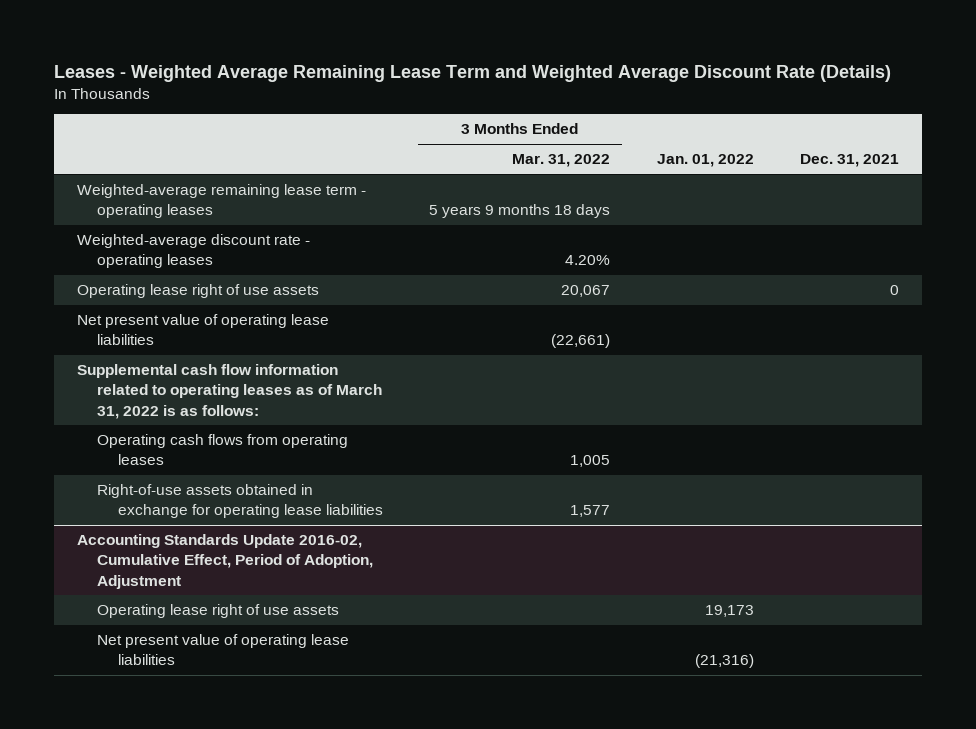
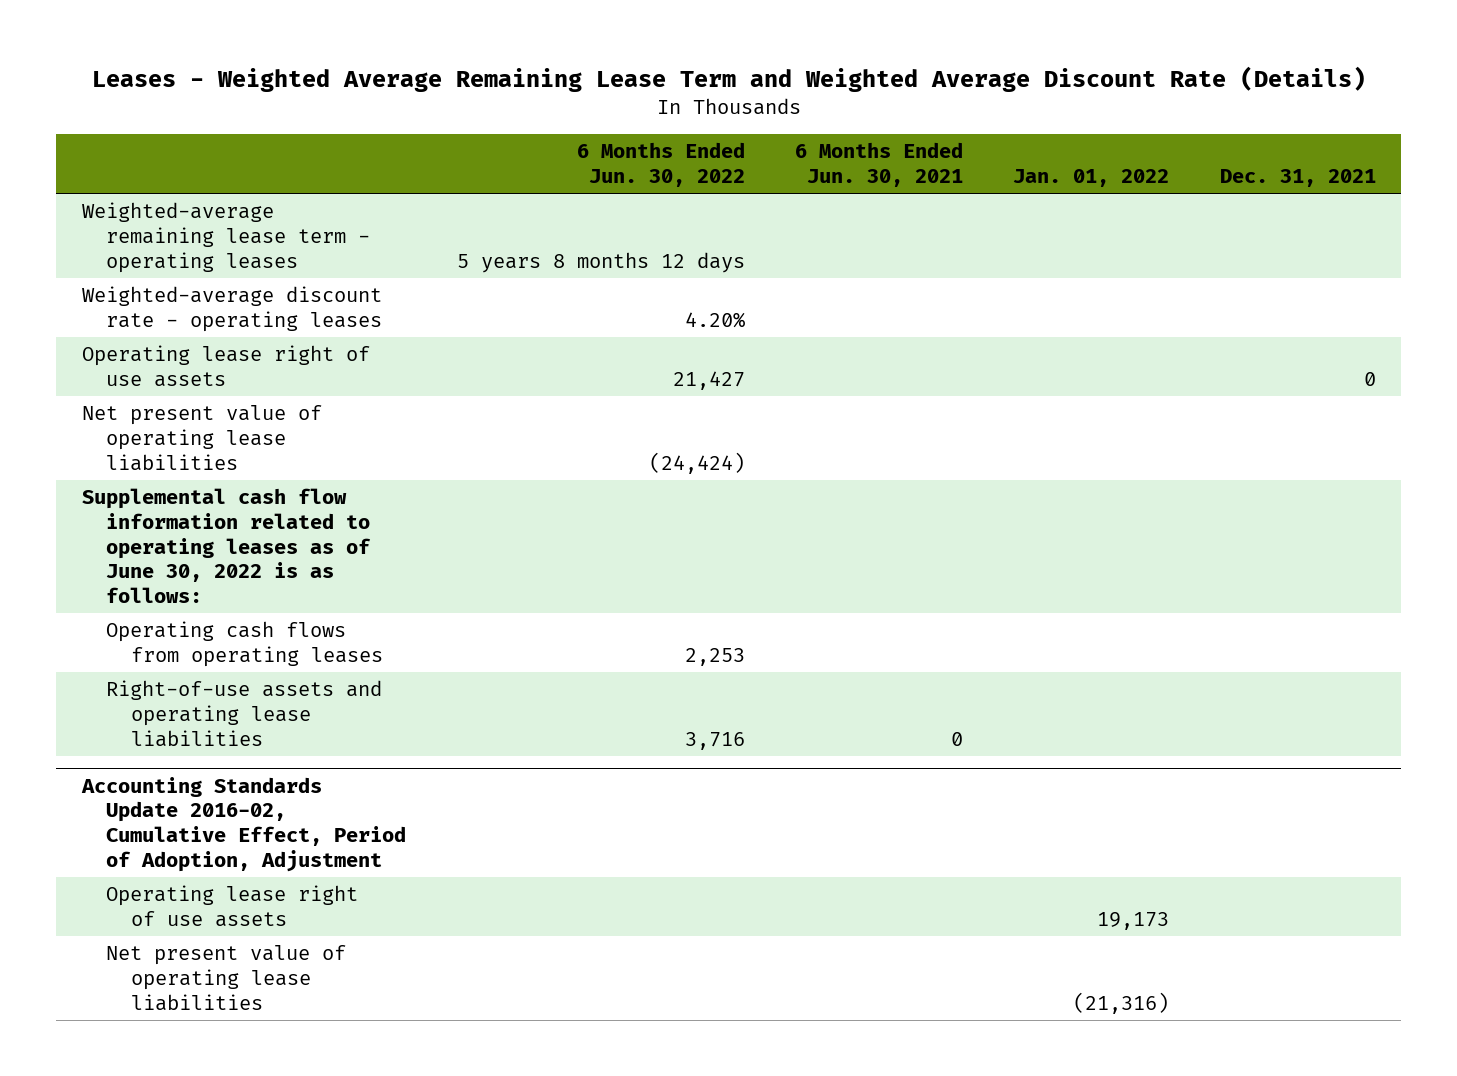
- | 3 Months Ended Mar. 31, 2022 | Jan. 01, 2022 | Dec. 31, 2021
+ | 6 Months Ended Jun. 30, 2022 | 6 Months Ended Jun. 30, 2021 | Jan. 01, 2022 | Dec. 31, 2021
- Supplemental cash flow information related to operating leases as of March 31, 2022 is as follows:
+ Supplemental cash flow information related to operating leases as of June 30, 2022 is as follows:
- Right-of-use assets obtained in exchange for operating lease liabilities | 1,577 | |
+ Right-of-use assets and operating lease liabilities | 3,716 | 0 | |

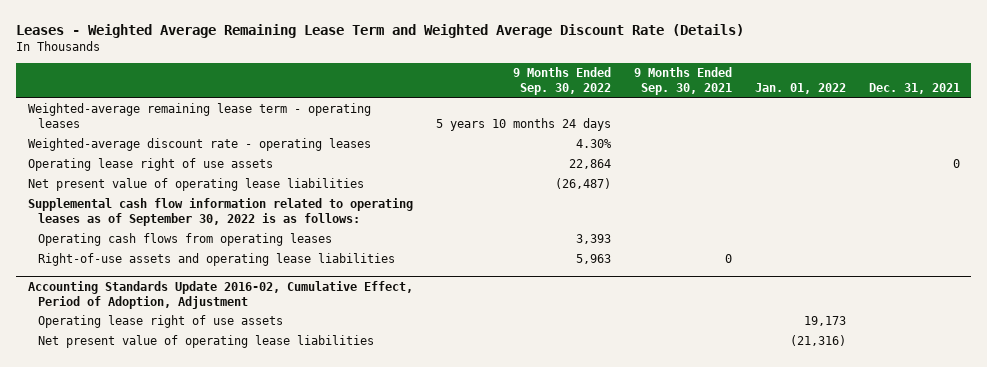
- | 6 Months Ended Jun. 30, 2022 | 6 Months Ended Jun. 30, 2021 | Jan. 01, 2022 | Dec. 31, 2021
+ | 9 Months Ended Sep. 30, 2022 | 9 Months Ended Sep. 30, 2021 | Jan. 01, 2022 | Dec. 31, 2021
- Supplemental cash flow information related to operating leases as of June 30, 2022 is as follows:
+ Supplemental cash flow information related to operating leases as of September 30, 2022 is as follows:

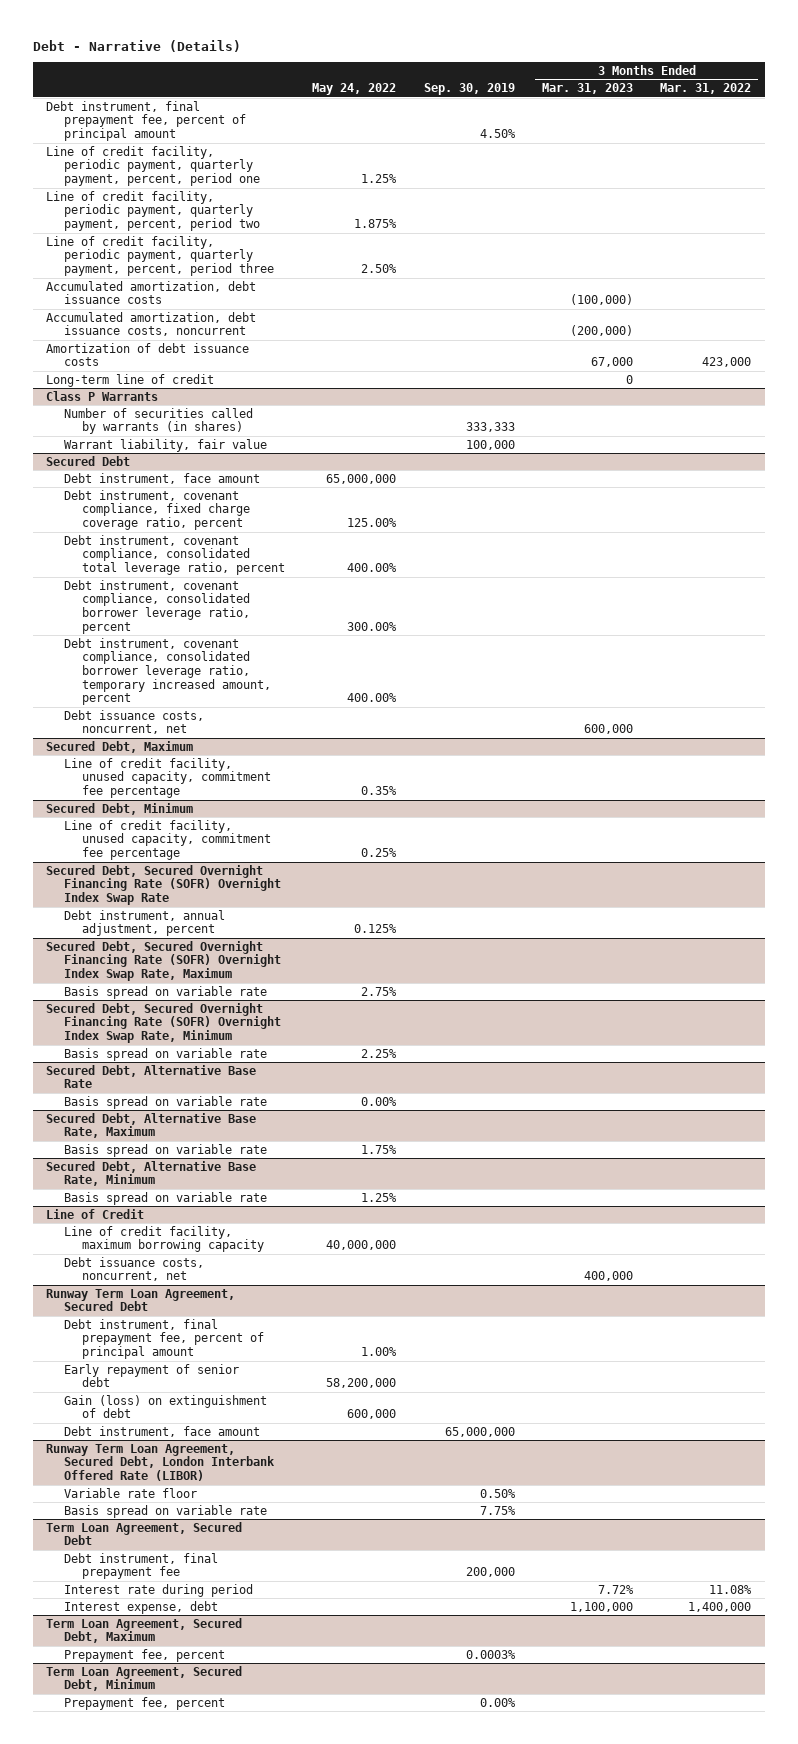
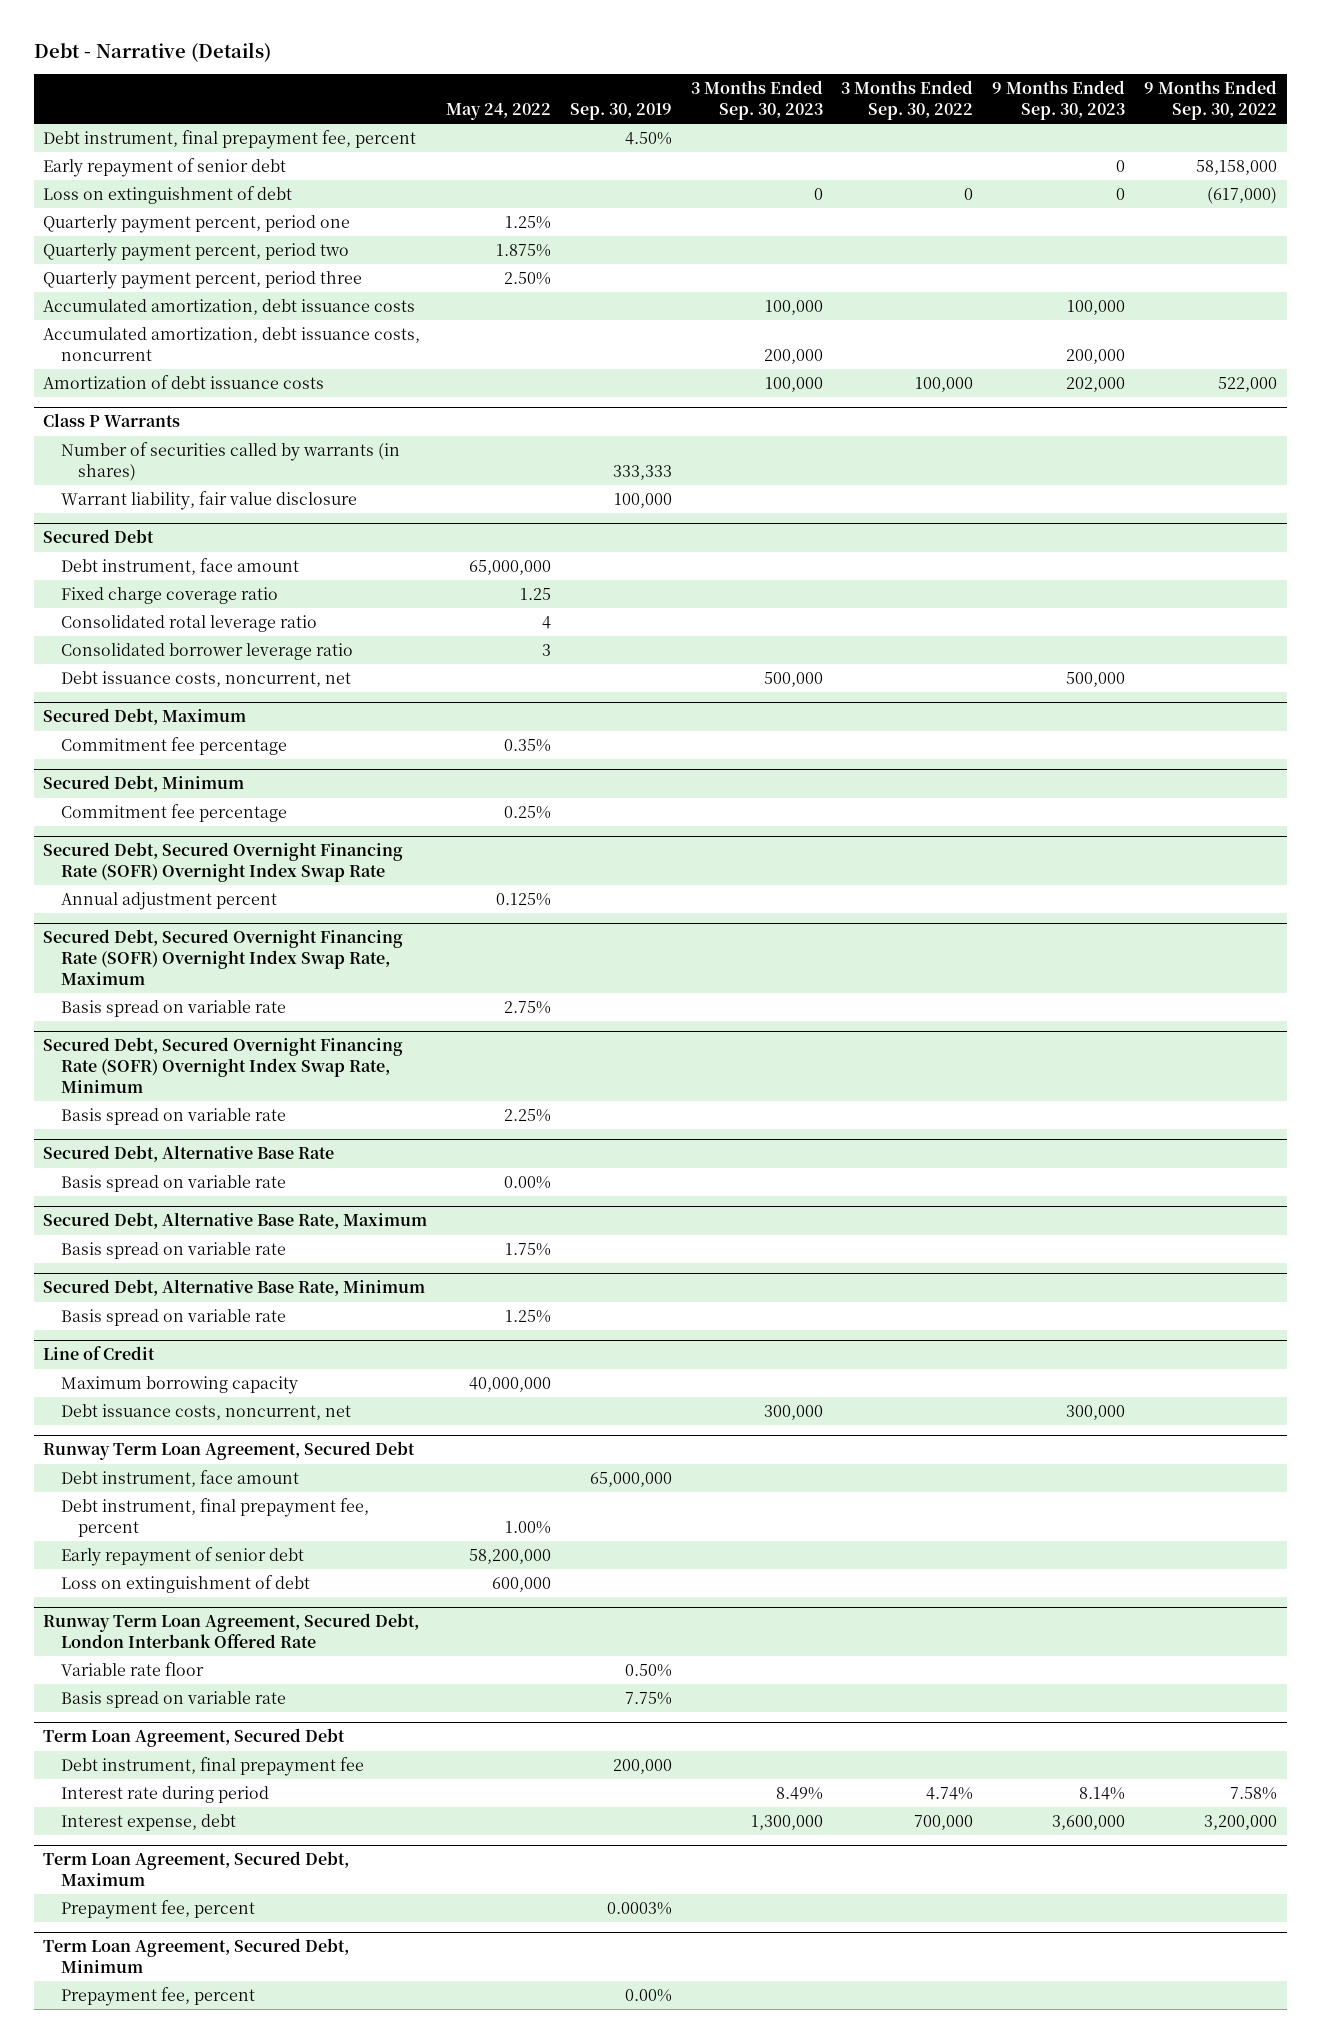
- | May 24, 2022 | Sep. 30, 2019 | 3 Months Ended Mar. 31, 2023 | 3 Months Ended Mar. 31, 2022
+ | May 24, 2022 | Sep. 30, 2019 | 3 Months Ended Sep. 30, 2023 | 3 Months Ended Sep. 30, 2022 | 9 Months Ended Sep. 30, 2023 | 9 Months Ended Sep. 30, 2022
- Debt instrument, final prepayment fee, percent of principal amount | | 4.50% | |
- Line of credit facility, periodic payment, quarterly payment, percent, period one | 1.25% | | |
- Line of credit facility, periodic payment, quarterly payment, percent, period two | 1.875% | | |
- Line of credit facility, periodic payment, quarterly payment, percent, period three | 2.50% | | |
+ Debt instrument, final prepayment fee, percent | | 4.50% | | | |
+ Early repayment of senior debt | | | | | 0 | 58,158,000
+ Loss on extinguishment of debt | | | 0 | 0 | 0 | (617,000)
+ Quarterly payment percent, period one | 1.25% | | | | |
+ Quarterly payment percent, period two | 1.875% | | | | |
+ Quarterly payment percent, period three | 2.50% | | | | |
- Long-term line of credit | | | 0 |
@ Class P Warrants
- Warrant liability, fair value | | 100,000 | |
+ Warrant liability, fair value disclosure | | 100,000 | | | |
@ Secured Debt
- Debt instrument, covenant compliance, fixed charge coverage ratio, percent | 125.00% | | |
- Debt instrument, covenant compliance, consolidated total leverage ratio, percent | 400.00% | | |
- Debt instrument, covenant compliance, consolidated borrower leverage ratio, percent | 300.00% | | |
- Debt instrument, covenant compliance, consolidated borrower leverage ratio, temporary increased amount, percent | 400.00% | | |
+ Fixed charge coverage ratio | 1.25 | | | | |
+ Consolidated rotal leverage ratio | 4 | | | | |
+ Consolidated borrower leverage ratio | 3 | | | | |
@ Secured Debt, Maximum
- Line of credit facility, unused capacity, commitment fee percentage | 0.35% | | |
+ Commitment fee percentage | 0.35% | | | | |
@ Secured Debt, Minimum
- Line of credit facility, unused capacity, commitment fee percentage | 0.25% | | |
+ Commitment fee percentage | 0.25% | | | | |
@ Secured Debt, Secured Overnight Financing Rate (SOFR) Overnight Index Swap Rate
- Debt instrument, annual adjustment, percent | 0.125% | | |
+ Annual adjustment percent | 0.125% | | | | |
@ Line of Credit
- Line of credit facility, maximum borrowing capacity | 40,000,000 | | |
+ Maximum borrowing capacity | 40,000,000 | | | | |
@ Runway Term Loan Agreement, Secured Debt
- Debt instrument, final prepayment fee, percent of principal amount | 1.00% | | |
- Gain (loss) on extinguishment of debt | 600,000 | | |
- Runway Term Loan Agreement, Secured Debt, London Interbank Offered Rate (LIBOR)
@ Runway Term Loan Agreement, Secured Debt
+ Debt instrument, final prepayment fee, percent | 1.00% | | | | |
moved down: Early repayment of senior debt | 58,200,000 | | | | |
+ Loss on extinguishment of debt | 600,000 | | | | |
+ Runway Term Loan Agreement, Secured Debt, London Interbank Offered Rate

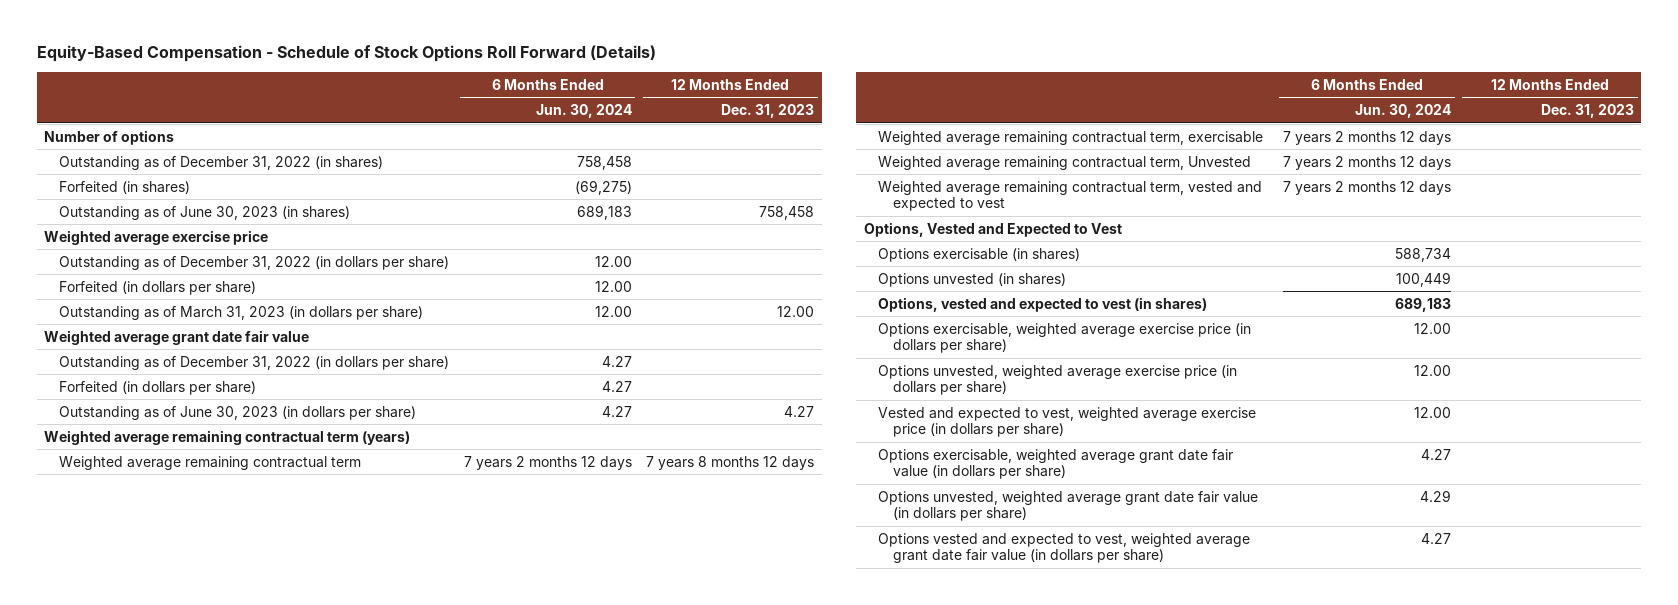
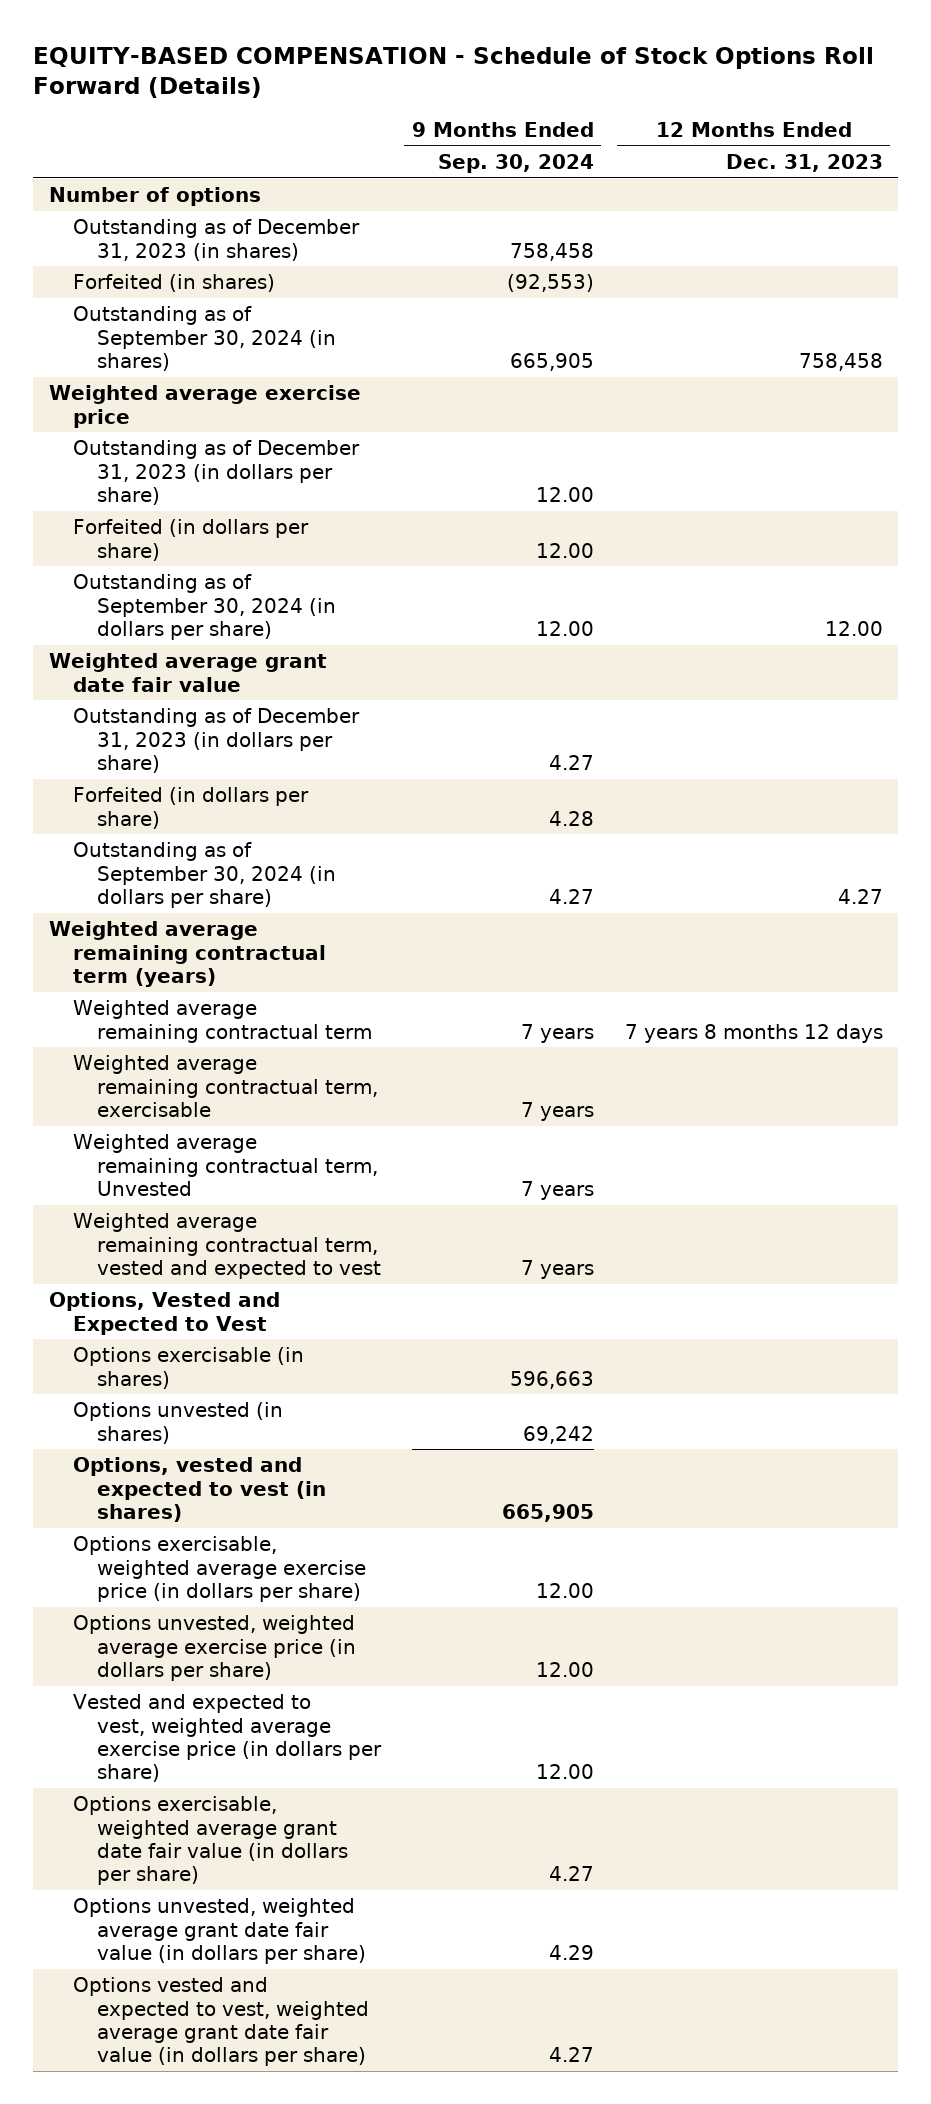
- Equity-Based Compensation - Schedule of Stock Options Roll Forward (Details)
+ EQUITY-BASED COMPENSATION - Schedule of Stock Options Roll Forward (Details)
- | 6 Months Ended Jun. 30, 2024 | 12 Months Ended Dec. 31, 2023
+ | 9 Months Ended Sep. 30, 2024 | 12 Months Ended Dec. 31, 2023
- Outstanding as of December 31, 2022 (in shares) | 758,458 |
+ Outstanding as of December 31, 2023 (in shares) | 758,458 |
- Outstanding as of June 30, 2023 (in shares) | 689,183 | 758,458
+ Outstanding as of September 30, 2024 (in shares) | 665,905 | 758,458
- Outstanding as of December 31, 2022 (in dollars per share) | 12.00 |
+ Outstanding as of December 31, 2023 (in dollars per share) | 12.00 |
- Outstanding as of March 31, 2023 (in dollars per share) | 12.00 | 12.00
+ Outstanding as of September 30, 2024 (in dollars per share) | 12.00 | 12.00
- Outstanding as of December 31, 2022 (in dollars per share) | 4.27 |
+ Outstanding as of December 31, 2023 (in dollars per share) | 4.27 |
- Outstanding as of June 30, 2023 (in dollars per share) | 4.27 | 4.27
+ Outstanding as of September 30, 2024 (in dollars per share) | 4.27 | 4.27

